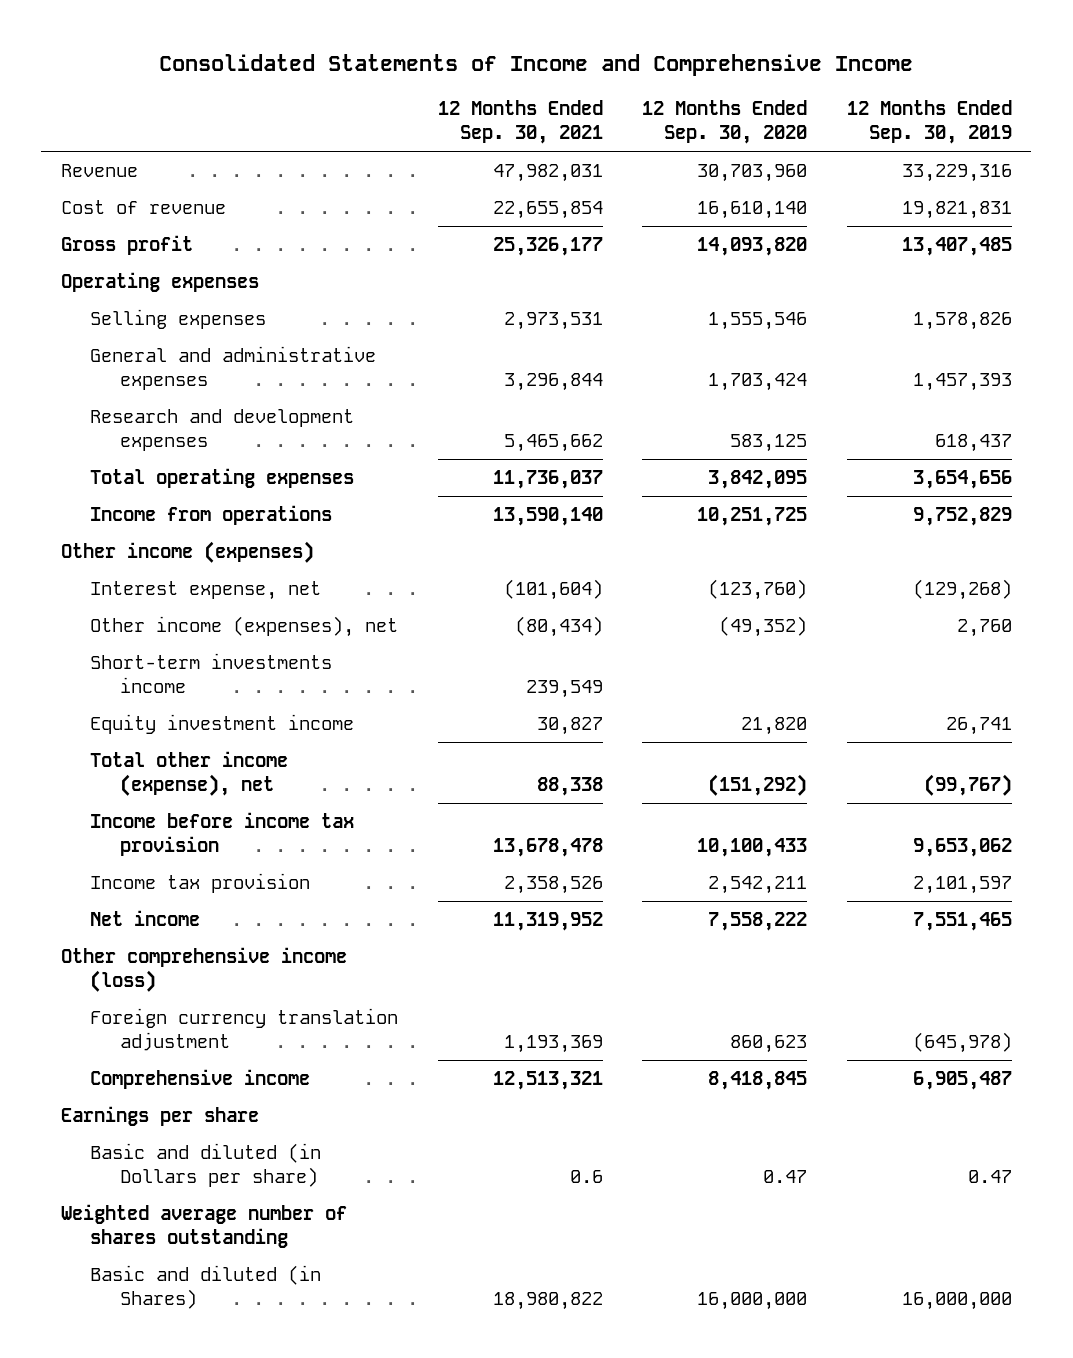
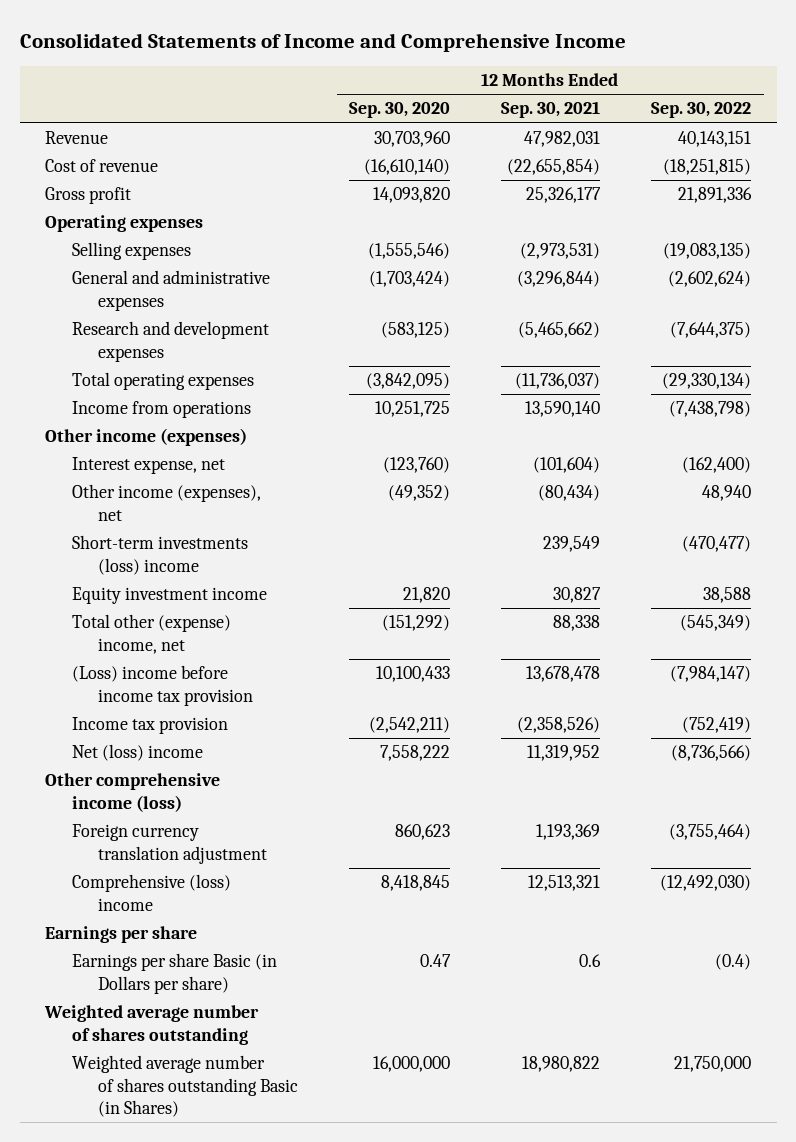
- | 12 Months Ended Sep. 30, 2021 | 12 Months Ended Sep. 30, 2020 | 12 Months Ended Sep. 30, 2019
+ | 12 Months Ended Sep. 30, 2020 | 12 Months Ended Sep. 30, 2021 | 12 Months Ended Sep. 30, 2022
- Cost of revenue | 22,655,854 | 16,610,140 | 19,821,831
+ Cost of revenue | (16,610,140) | (22,655,854) | (18,251,815)
- Selling expenses | 2,973,531 | 1,555,546 | 1,578,826
- General and administrative expenses | 3,296,844 | 1,703,424 | 1,457,393
- Research and development expenses | 5,465,662 | 583,125 | 618,437
- Total operating expenses | 11,736,037 | 3,842,095 | 3,654,656
+ Selling expenses | (1,555,546) | (2,973,531) | (19,083,135)
+ General and administrative expenses | (1,703,424) | (3,296,844) | (2,602,624)
+ Research and development expenses | (583,125) | (5,465,662) | (7,644,375)
+ Total operating expenses | (3,842,095) | (11,736,037) | (29,330,134)
- Short-term investments income | 239,549 | |
+ Short-term investments (loss) income | | 239,549 | (470,477)
- Total other income (expense), net | 88,338 | (151,292) | (99,767)
- Income before income tax provision | 13,678,478 | 10,100,433 | 9,653,062
- Income tax provision | 2,358,526 | 2,542,211 | 2,101,597
- Net income | 11,319,952 | 7,558,222 | 7,551,465
+ Total other (expense) income, net | (151,292) | 88,338 | (545,349)
+ (Loss) income before income tax provision | 10,100,433 | 13,678,478 | (7,984,147)
+ Income tax provision | (2,542,211) | (2,358,526) | (752,419)
+ Net (loss) income | 7,558,222 | 11,319,952 | (8,736,566)
- Comprehensive income | 12,513,321 | 8,418,845 | 6,905,487
+ Comprehensive (loss) income | 8,418,845 | 12,513,321 | (12,492,030)
- Basic and diluted (in Dollars per share) | 0.6 | 0.47 | 0.47
+ Earnings per share Basic (in Dollars per share) | 0.47 | 0.6 | (0.4)
- Basic and diluted (in Shares) | 18,980,822 | 16,000,000 | 16,000,000
+ Weighted average number of shares outstanding Basic (in Shares) | 16,000,000 | 18,980,822 | 21,750,000

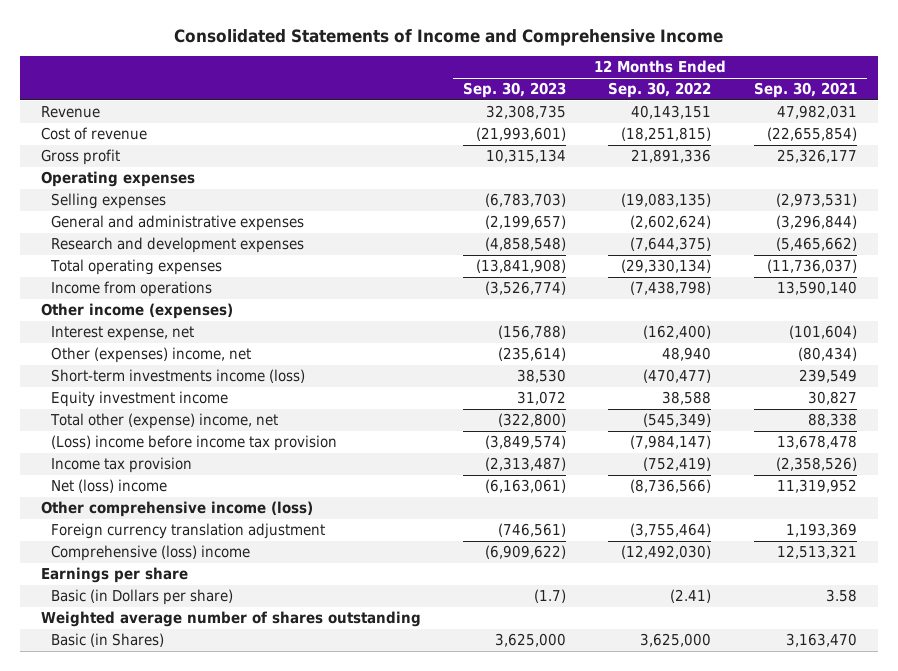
- | 12 Months Ended Sep. 30, 2020 | 12 Months Ended Sep. 30, 2021 | 12 Months Ended Sep. 30, 2022
+ | 12 Months Ended Sep. 30, 2023 | 12 Months Ended Sep. 30, 2022 | 12 Months Ended Sep. 30, 2021
- Other income (expenses), net | (49,352) | (80,434) | 48,940
- Short-term investments (loss) income | | 239,549 | (470,477)
+ Other (expenses) income, net | (235,614) | 48,940 | (80,434)
+ Short-term investments income (loss) | 38,530 | (470,477) | 239,549
- Earnings per share Basic (in Dollars per share) | 0.47 | 0.6 | (0.4)
+ Basic (in Dollars per share) | (1.7) | (2.41) | 3.58
- Weighted average number of shares outstanding Basic (in Shares) | 16,000,000 | 18,980,822 | 21,750,000
+ Basic (in Shares) | 3,625,000 | 3,625,000 | 3,163,470

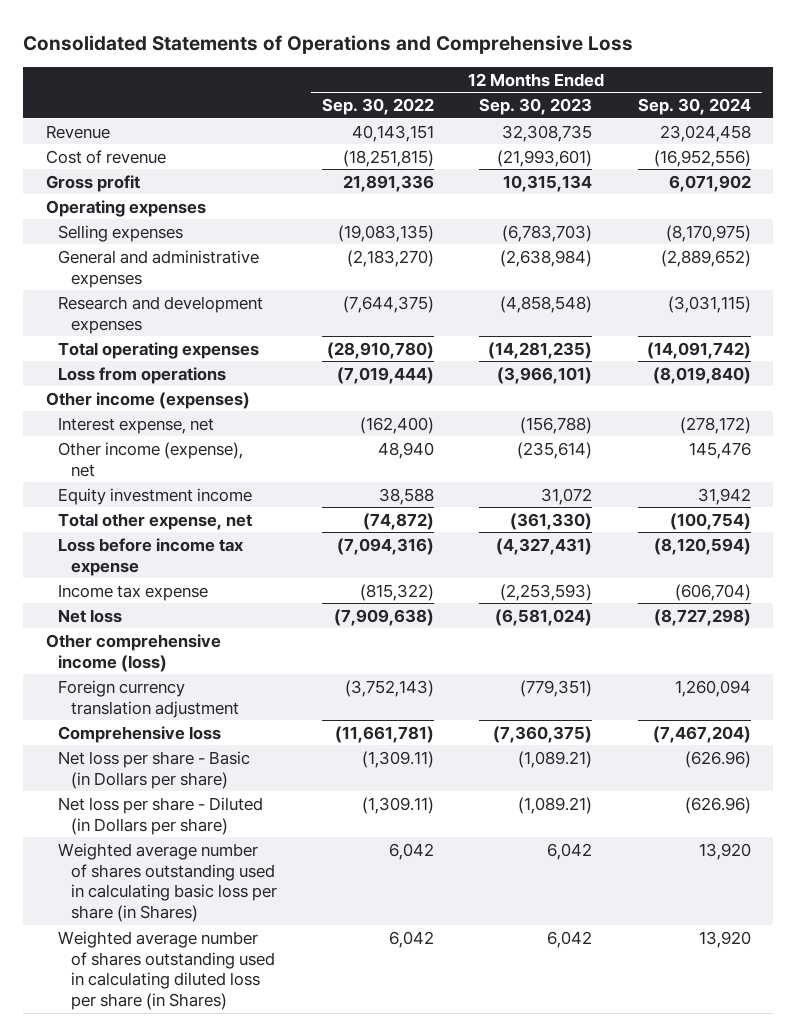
- Consolidated Statements of Income and Comprehensive Income
+ Consolidated Statements of Operations and Comprehensive Loss
- | 12 Months Ended Sep. 30, 2023 | 12 Months Ended Sep. 30, 2022 | 12 Months Ended Sep. 30, 2021
+ | 12 Months Ended Sep. 30, 2022 | 12 Months Ended Sep. 30, 2023 | 12 Months Ended Sep. 30, 2024
- General and administrative expenses | (2,199,657) | (2,602,624) | (3,296,844)
+ General and administrative expenses | (2,183,270) | (2,638,984) | (2,889,652)
- Total operating expenses | (13,841,908) | (29,330,134) | (11,736,037)
- Income from operations | (3,526,774) | (7,438,798) | 13,590,140
+ Total operating expenses | (28,910,780) | (14,281,235) | (14,091,742)
+ Loss from operations | (7,019,444) | (3,966,101) | (8,019,840)
- Other (expenses) income, net | (235,614) | 48,940 | (80,434)
- Short-term investments income (loss) | 38,530 | (470,477) | 239,549
+ Other income (expense), net | 48,940 | (235,614) | 145,476
- Total other (expense) income, net | (322,800) | (545,349) | 88,338
- (Loss) income before income tax provision | (3,849,574) | (7,984,147) | 13,678,478
- Income tax provision | (2,313,487) | (752,419) | (2,358,526)
- Net (loss) income | (6,163,061) | (8,736,566) | 11,319,952
+ Total other expense, net | (74,872) | (361,330) | (100,754)
+ Loss before income tax expense | (7,094,316) | (4,327,431) | (8,120,594)
+ Income tax expense | (815,322) | (2,253,593) | (606,704)
+ Net loss | (7,909,638) | (6,581,024) | (8,727,298)
- Foreign currency translation adjustment | (746,561) | (3,755,464) | 1,193,369
- Comprehensive (loss) income | (6,909,622) | (12,492,030) | 12,513,321
- Earnings per share
- Basic (in Dollars per share) | (1.7) | (2.41) | 3.58
- Weighted average number of shares outstanding
- Basic (in Shares) | 3,625,000 | 3,625,000 | 3,163,470
+ Foreign currency translation adjustment | (3,752,143) | (779,351) | 1,260,094
+ Comprehensive loss | (11,661,781) | (7,360,375) | (7,467,204)
+ Net loss per share - Basic (in Dollars per share) | (1,309.11) | (1,089.21) | (626.96)
+ Net loss per share - Diluted (in Dollars per share) | (1,309.11) | (1,089.21) | (626.96)
+ Weighted average number of shares outstanding used in calculating basic loss per share (in Shares) | 6,042 | 6,042 | 13,920
+ Weighted average number of shares outstanding used in calculating diluted loss per share (in Shares) | 6,042 | 6,042 | 13,920

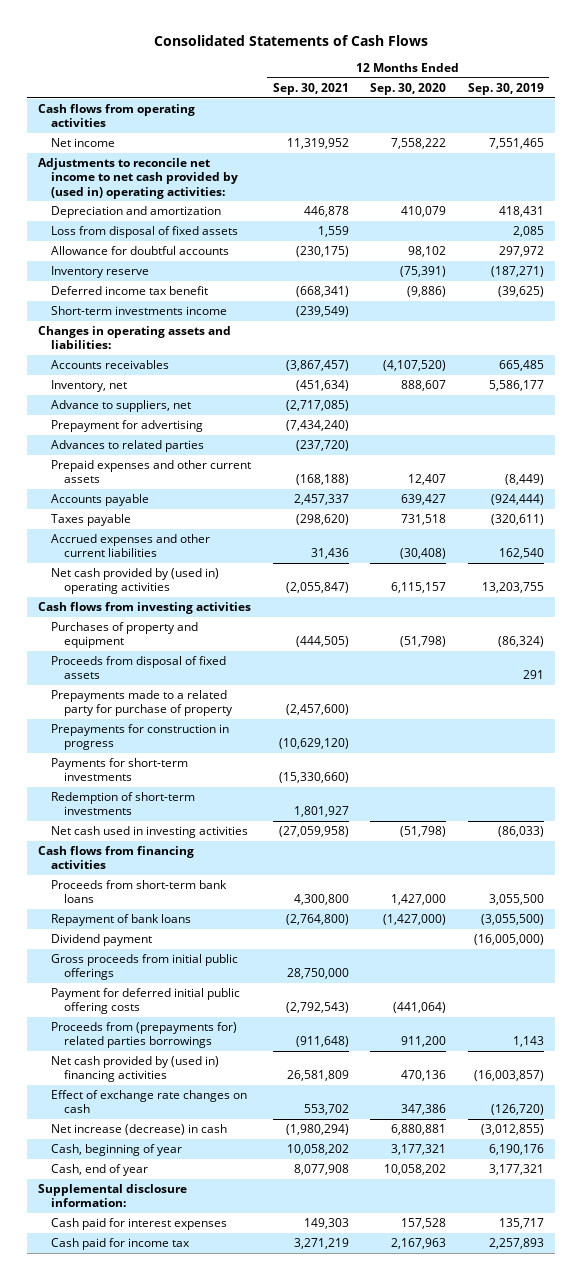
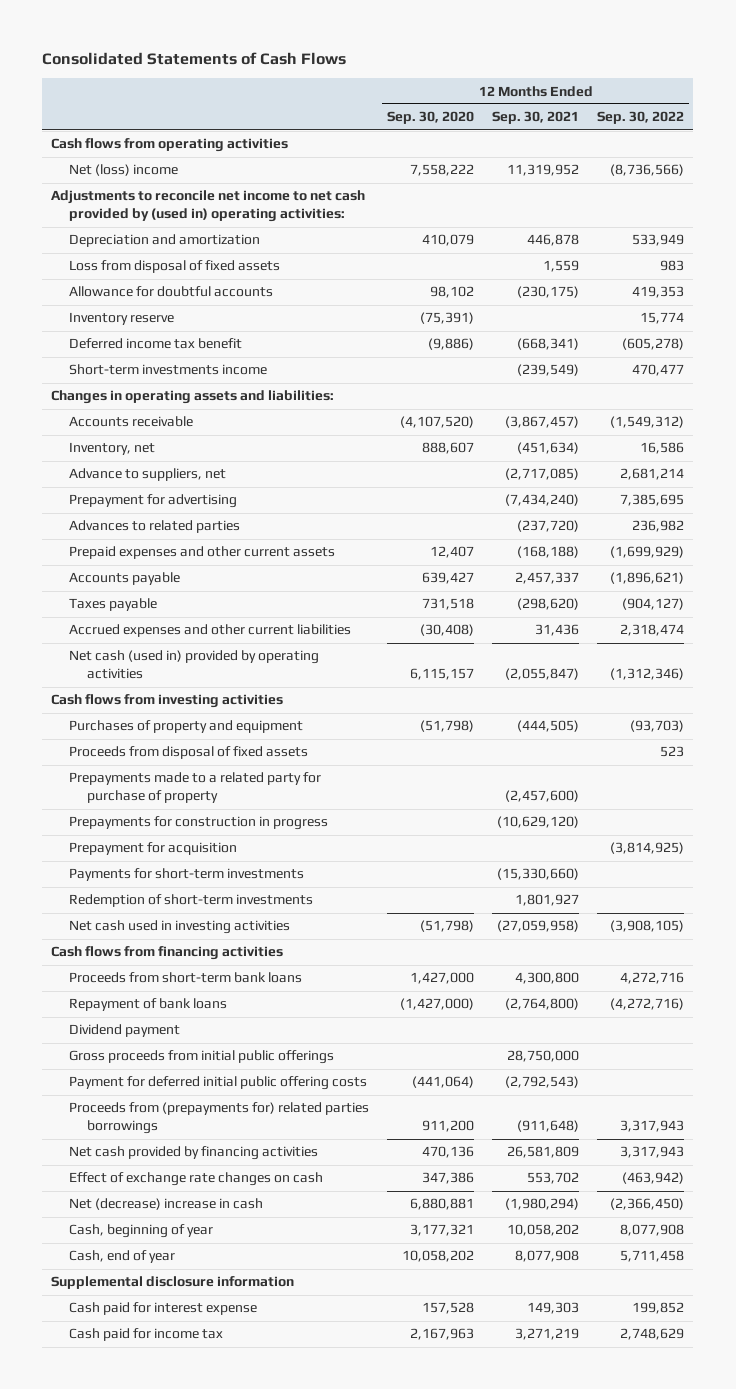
- | 12 Months Ended Sep. 30, 2021 | 12 Months Ended Sep. 30, 2020 | 12 Months Ended Sep. 30, 2019
+ | 12 Months Ended Sep. 30, 2020 | 12 Months Ended Sep. 30, 2021 | 12 Months Ended Sep. 30, 2022
- Net income | 11,319,952 | 7,558,222 | 7,551,465
+ Net (loss) income | 7,558,222 | 11,319,952 | (8,736,566)
- Accounts receivables | (3,867,457) | (4,107,520) | 665,485
+ Accounts receivable | (4,107,520) | (3,867,457) | (1,549,312)
- Net cash provided by (used in) operating activities | (2,055,847) | 6,115,157 | 13,203,755
+ Net cash (used in) provided by operating activities | 6,115,157 | (2,055,847) | (1,312,346)
+ Prepayment for acquisition | | | (3,814,925)
- Net cash provided by (used in) financing activities | 26,581,809 | 470,136 | (16,003,857)
+ Net cash provided by financing activities | 470,136 | 26,581,809 | 3,317,943
- Net increase (decrease) in cash | (1,980,294) | 6,880,881 | (3,012,855)
+ Net (decrease) increase in cash | 6,880,881 | (1,980,294) | (2,366,450)
- Supplemental disclosure information:
- Cash paid for interest expenses | 149,303 | 157,528 | 135,717
+ Supplemental disclosure information
+ Cash paid for interest expense | 157,528 | 149,303 | 199,852

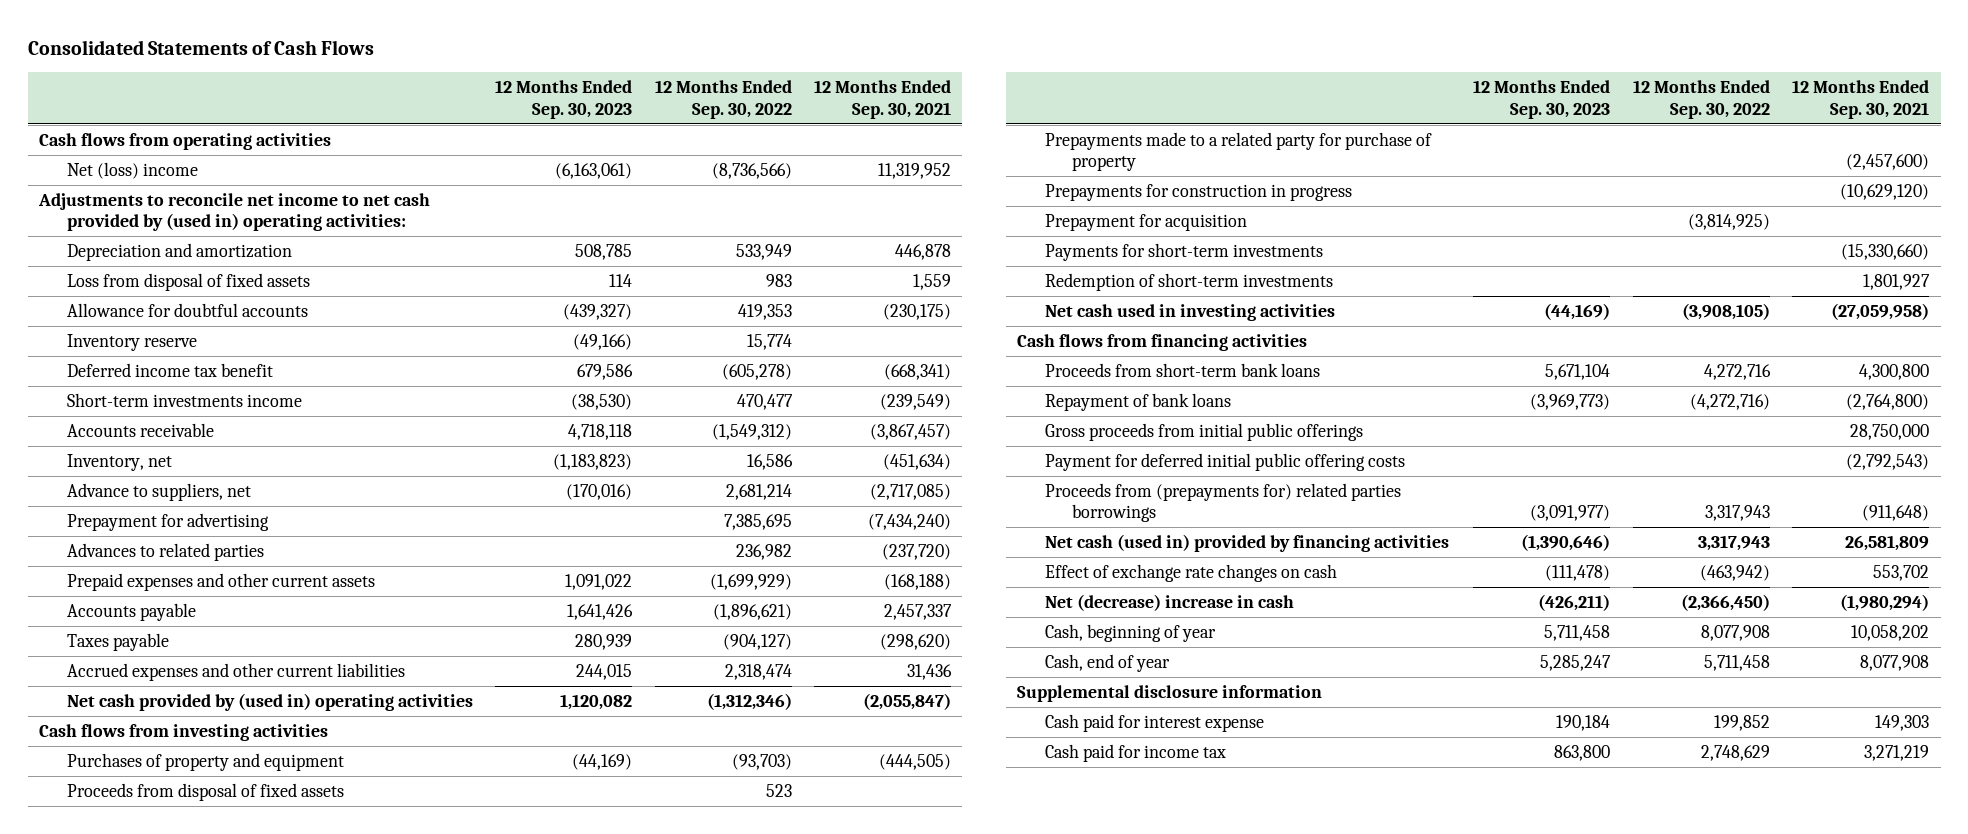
- | 12 Months Ended Sep. 30, 2020 | 12 Months Ended Sep. 30, 2021 | 12 Months Ended Sep. 30, 2022
+ | 12 Months Ended Sep. 30, 2023 | 12 Months Ended Sep. 30, 2022 | 12 Months Ended Sep. 30, 2021
- Changes in operating assets and liabilities:
- Net cash (used in) provided by operating activities | 6,115,157 | (2,055,847) | (1,312,346)
+ Net cash provided by (used in) operating activities | 1,120,082 | (1,312,346) | (2,055,847)
- Dividend payment
- Net cash provided by financing activities | 470,136 | 26,581,809 | 3,317,943
+ Net cash (used in) provided by financing activities | (1,390,646) | 3,317,943 | 26,581,809

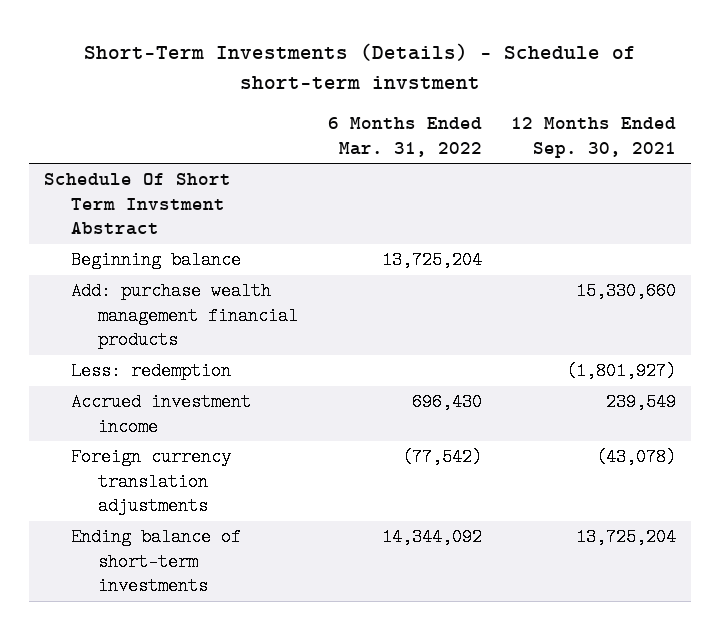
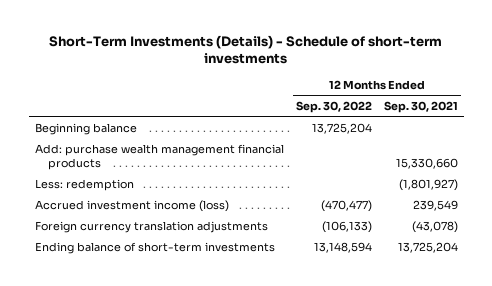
- Short-Term Investments (Details) - Schedule of short-term invstment
+ Short-Term Investments (Details) - Schedule of short-term investments
- | 6 Months Ended Mar. 31, 2022 | 12 Months Ended Sep. 30, 2021
+ | 12 Months Ended Sep. 30, 2022 | 12 Months Ended Sep. 30, 2021
- Schedule Of Short Term Invstment Abstract
- Accrued investment income | 696,430 | 239,549
+ Accrued investment income (loss) | (470,477) | 239,549

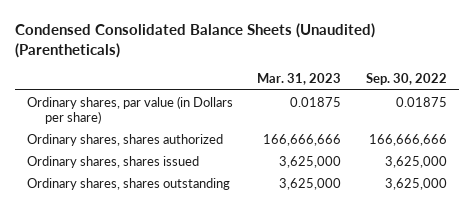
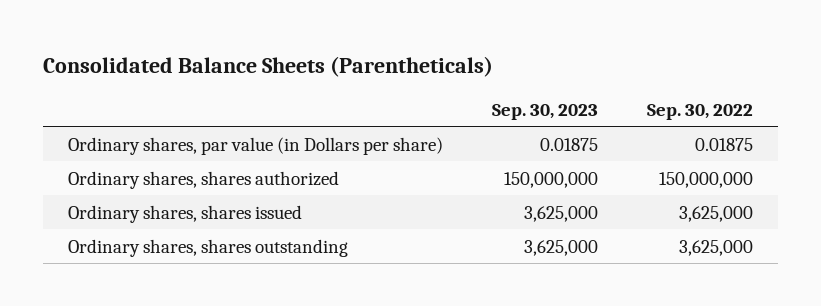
- Condensed Consolidated Balance Sheets (Unaudited) (Parentheticals)
+ Consolidated Balance Sheets (Parentheticals)
- | Mar. 31, 2023 | Sep. 30, 2022
+ | Sep. 30, 2023 | Sep. 30, 2022
- Ordinary shares, shares authorized | 166,666,666 | 166,666,666
+ Ordinary shares, shares authorized | 150,000,000 | 150,000,000

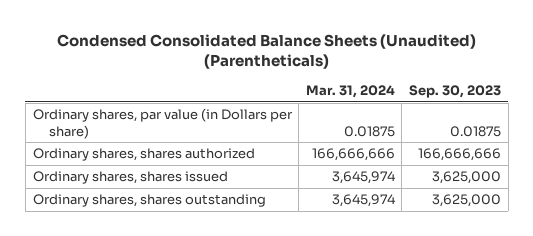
- Consolidated Balance Sheets (Parentheticals)
+ Condensed Consolidated Balance Sheets (Unaudited) (Parentheticals)
- | Sep. 30, 2023 | Sep. 30, 2022
+ | Mar. 31, 2024 | Sep. 30, 2023
- Ordinary shares, shares authorized | 150,000,000 | 150,000,000
+ Ordinary shares, shares authorized | 166,666,666 | 166,666,666

